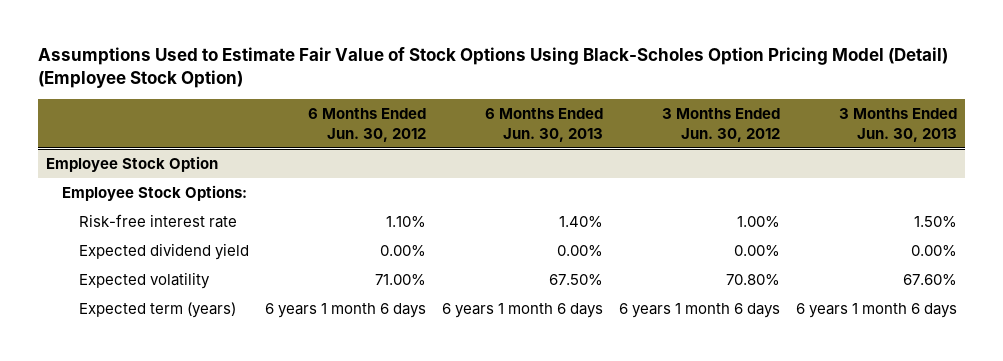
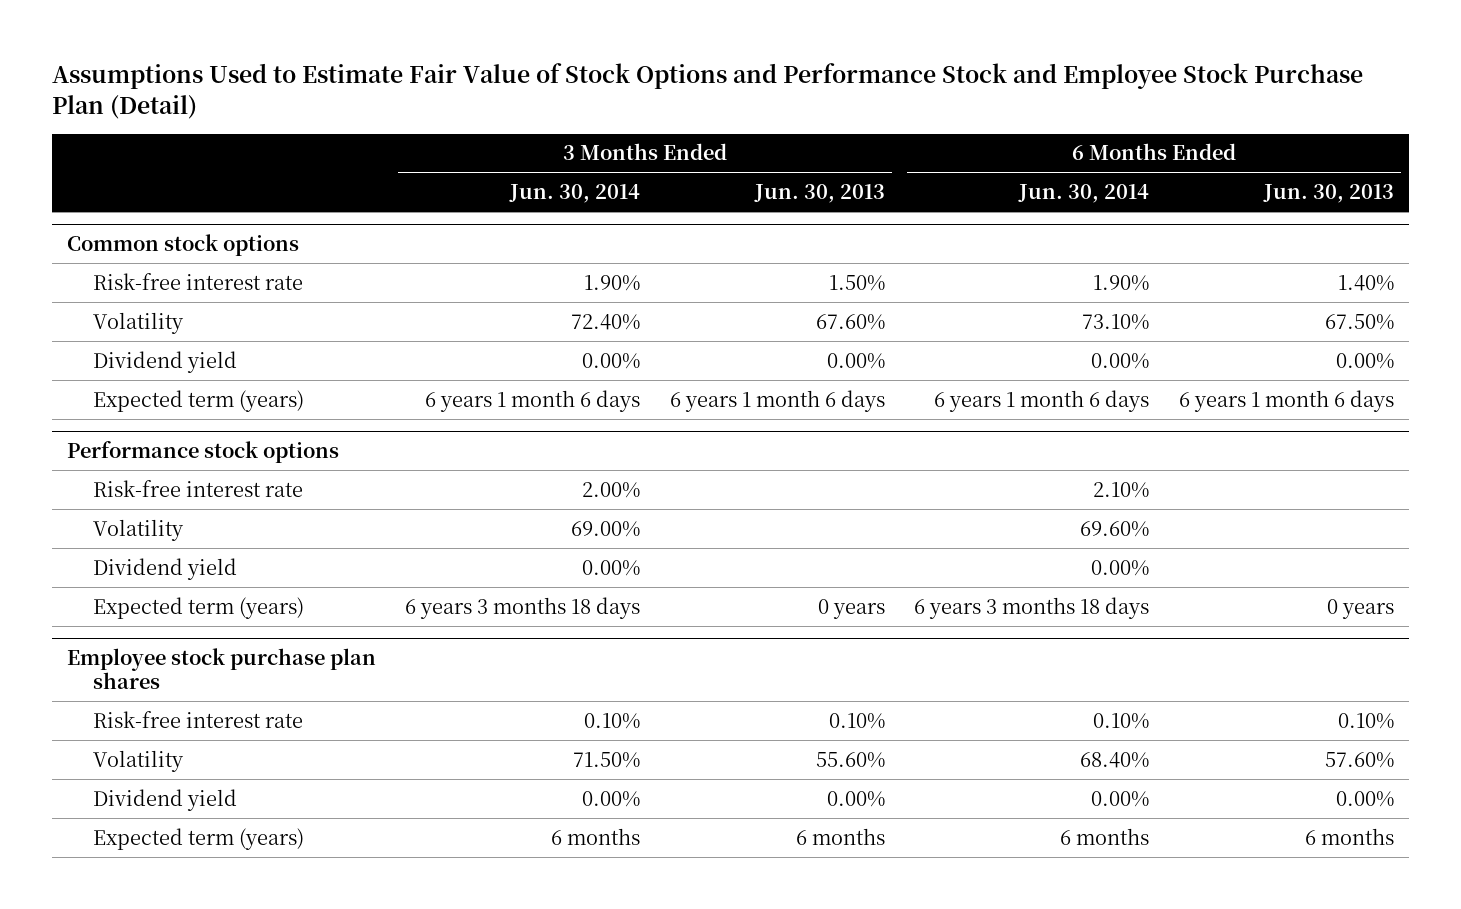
- Assumptions Used to Estimate Fair Value of Stock Options Using Black-Scholes Option Pricing Model (Detail) (Employee Stock Option)
+ Assumptions Used to Estimate Fair Value of Stock Options and Performance Stock and Employee Stock Purchase Plan (Detail)
- | 6 Months Ended Jun. 30, 2012 | 6 Months Ended Jun. 30, 2013 | 3 Months Ended Jun. 30, 2012 | 3 Months Ended Jun. 30, 2013
+ | 3 Months Ended Jun. 30, 2014 | 3 Months Ended Jun. 30, 2013 | 6 Months Ended Jun. 30, 2014 | 6 Months Ended Jun. 30, 2013
- Employee Stock Option
- Employee Stock Options:
+ Common stock options
- Expected dividend yield | 0.00% | 0.00% | 0.00% | 0.00%
- Expected volatility | 71.00% | 67.50% | 70.80% | 67.60%
+ Volatility | 72.40% | 67.60% | 73.10% | 67.50%
+ Dividend yield | 0.00% | 0.00% | 0.00% | 0.00%
+ Performance stock options
+ Risk-free interest rate | 2.00% | | 2.10% |
+ Volatility | 69.00% | | 69.60% |
+ Dividend yield | 0.00% | | 0.00% |
+ Expected term (years) | 6 years 3 months 18 days | 0 years | 6 years 3 months 18 days | 0 years
+ Employee stock purchase plan shares
+ Risk-free interest rate | 0.10% | 0.10% | 0.10% | 0.10%
+ Volatility | 71.50% | 55.60% | 68.40% | 57.60%
+ Dividend yield | 0.00% | 0.00% | 0.00% | 0.00%
+ Expected term (years) | 6 months | 6 months | 6 months | 6 months

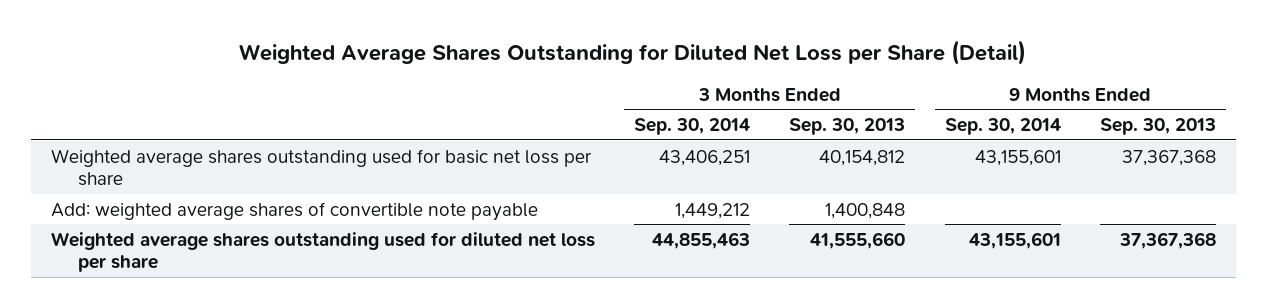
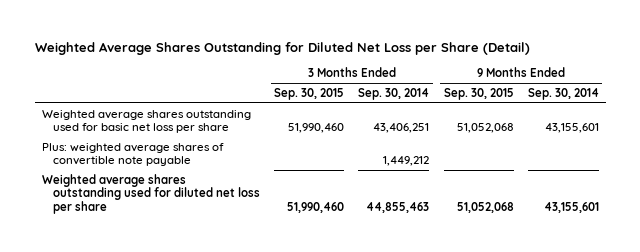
- | 3 Months Ended Sep. 30, 2014 | 3 Months Ended Sep. 30, 2013 | 9 Months Ended Sep. 30, 2014 | 9 Months Ended Sep. 30, 2013
+ | 3 Months Ended Sep. 30, 2015 | 3 Months Ended Sep. 30, 2014 | 9 Months Ended Sep. 30, 2015 | 9 Months Ended Sep. 30, 2014
- Add: weighted average shares of convertible note payable | 1,449,212 | 1,400,848 | |
+ Plus: weighted average shares of convertible note payable | | 1,449,212 | |

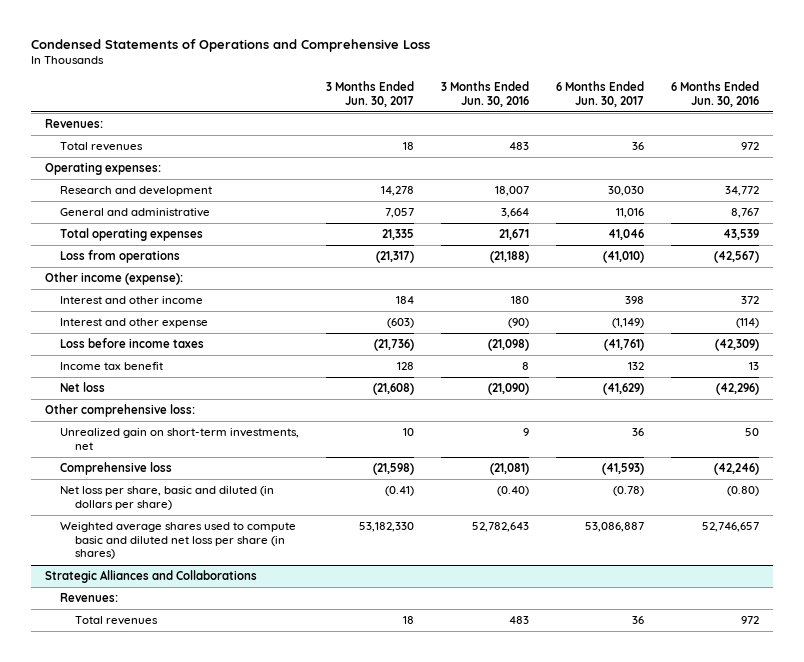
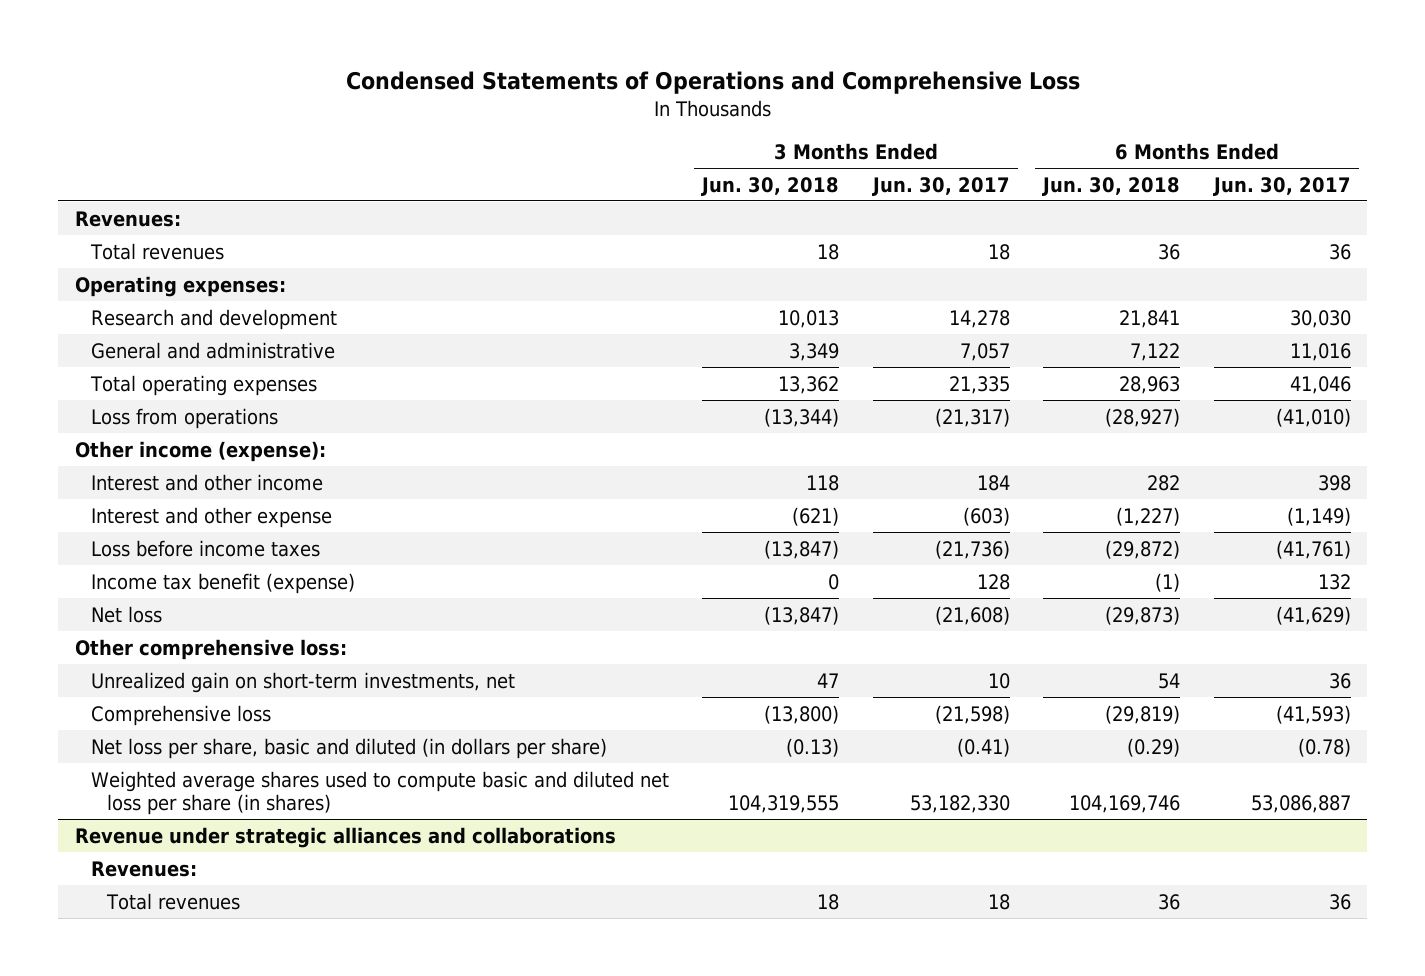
- | 3 Months Ended Jun. 30, 2017 | 3 Months Ended Jun. 30, 2016 | 6 Months Ended Jun. 30, 2017 | 6 Months Ended Jun. 30, 2016
+ | 3 Months Ended Jun. 30, 2018 | 3 Months Ended Jun. 30, 2017 | 6 Months Ended Jun. 30, 2018 | 6 Months Ended Jun. 30, 2017
- Income tax benefit | 128 | 8 | 132 | 13
+ Income tax benefit (expense) | 0 | 128 | (1) | 132
- Strategic Alliances and Collaborations
+ Revenue under strategic alliances and collaborations

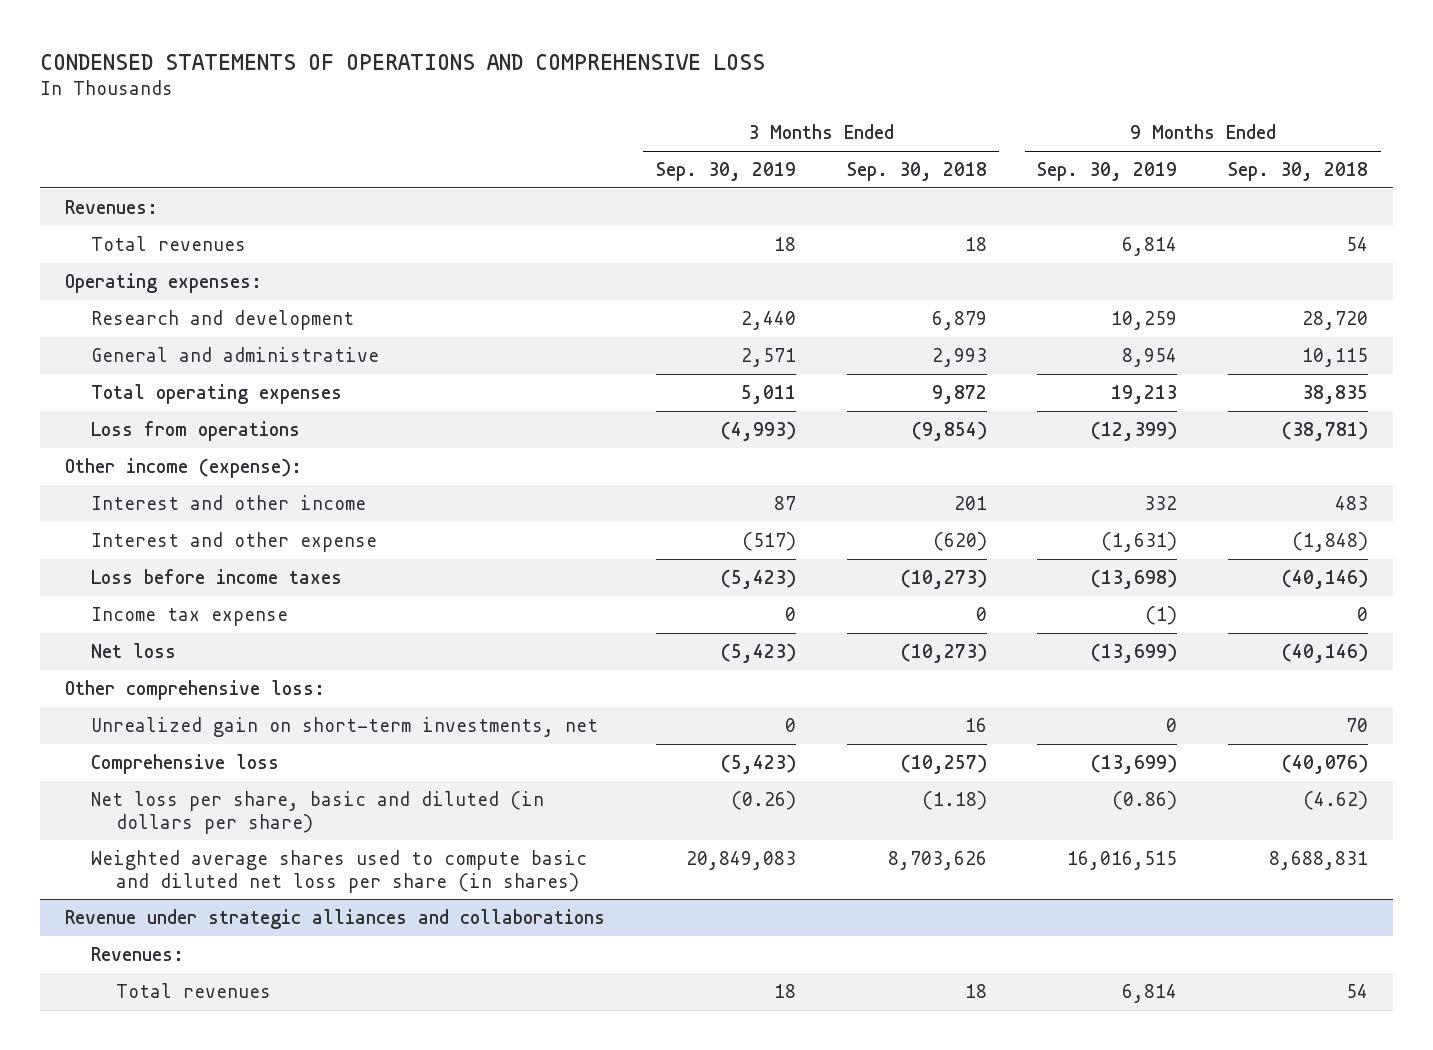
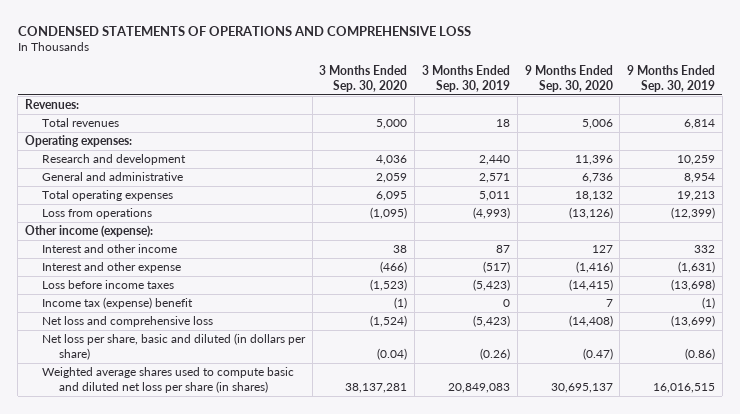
- | 3 Months Ended Sep. 30, 2019 | 3 Months Ended Sep. 30, 2018 | 9 Months Ended Sep. 30, 2019 | 9 Months Ended Sep. 30, 2018
+ | 3 Months Ended Sep. 30, 2020 | 3 Months Ended Sep. 30, 2019 | 9 Months Ended Sep. 30, 2020 | 9 Months Ended Sep. 30, 2019
- Income tax expense | 0 | 0 | (1) | 0
- Net loss | (5,423) | (10,273) | (13,699) | (40,146)
- Other comprehensive loss:
- Unrealized gain on short-term investments, net | 0 | 16 | 0 | 70
- Comprehensive loss | (5,423) | (10,257) | (13,699) | (40,076)
+ Income tax (expense) benefit | (1) | 0 | 7 | (1)
+ Net loss and comprehensive loss | (1,524) | (5,423) | (14,408) | (13,699)
- Revenue under strategic alliances and collaborations
- Revenues:
- Total revenues | 18 | 18 | 6,814 | 54

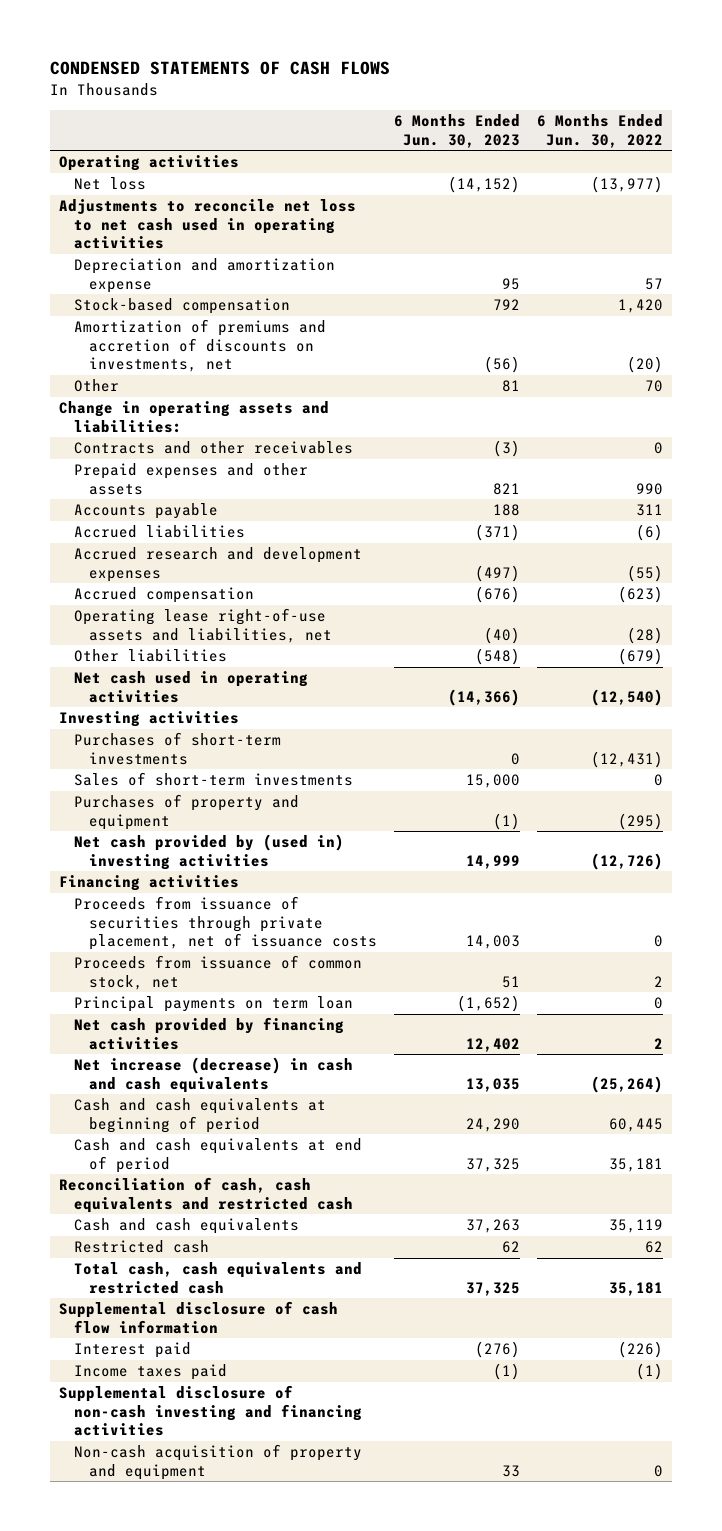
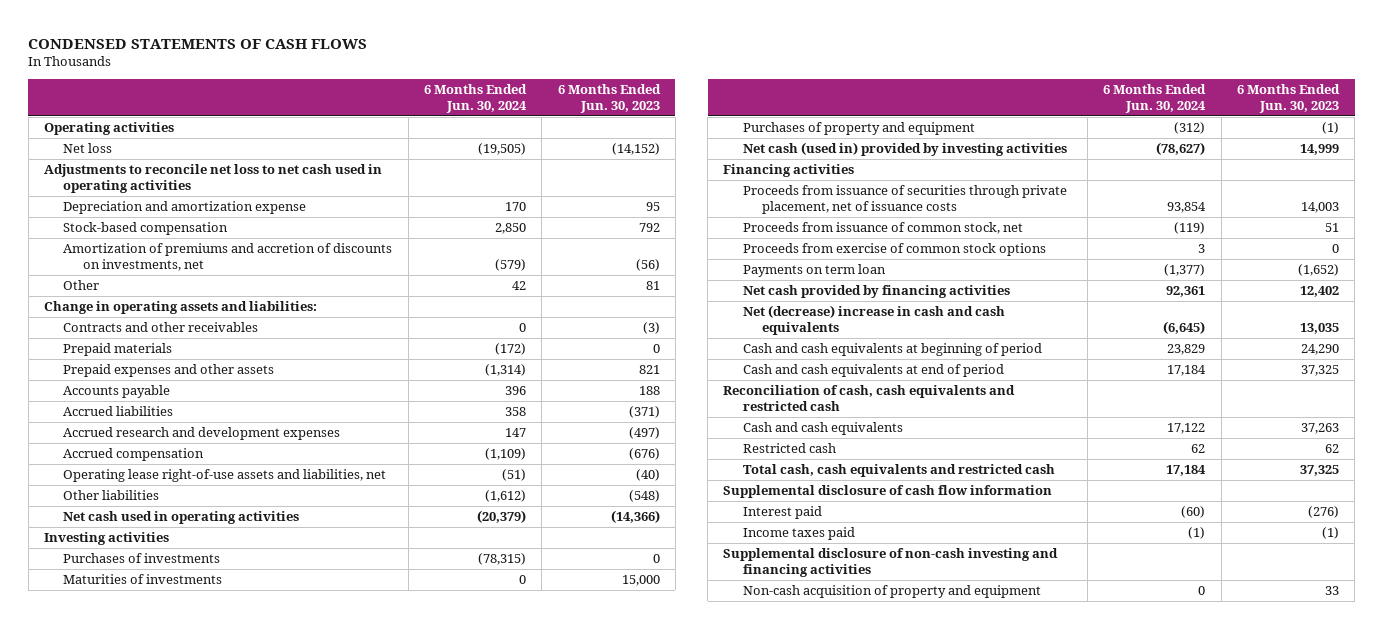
- | 6 Months Ended Jun. 30, 2023 | 6 Months Ended Jun. 30, 2022
+ | 6 Months Ended Jun. 30, 2024 | 6 Months Ended Jun. 30, 2023
+ Prepaid materials | (172) | 0
- Purchases of short-term investments | 0 | (12,431)
- Sales of short-term investments | 15,000 | 0
+ Purchases of investments | (78,315) | 0
+ Maturities of investments | 0 | 15,000
- Net cash provided by (used in) investing activities | 14,999 | (12,726)
+ Net cash (used in) provided by investing activities | (78,627) | 14,999
- Principal payments on term loan | (1,652) | 0
+ Proceeds from exercise of common stock options | 3 | 0
+ Payments on term loan | (1,377) | (1,652)
- Net increase (decrease) in cash and cash equivalents | 13,035 | (25,264)
+ Net (decrease) increase in cash and cash equivalents | (6,645) | 13,035

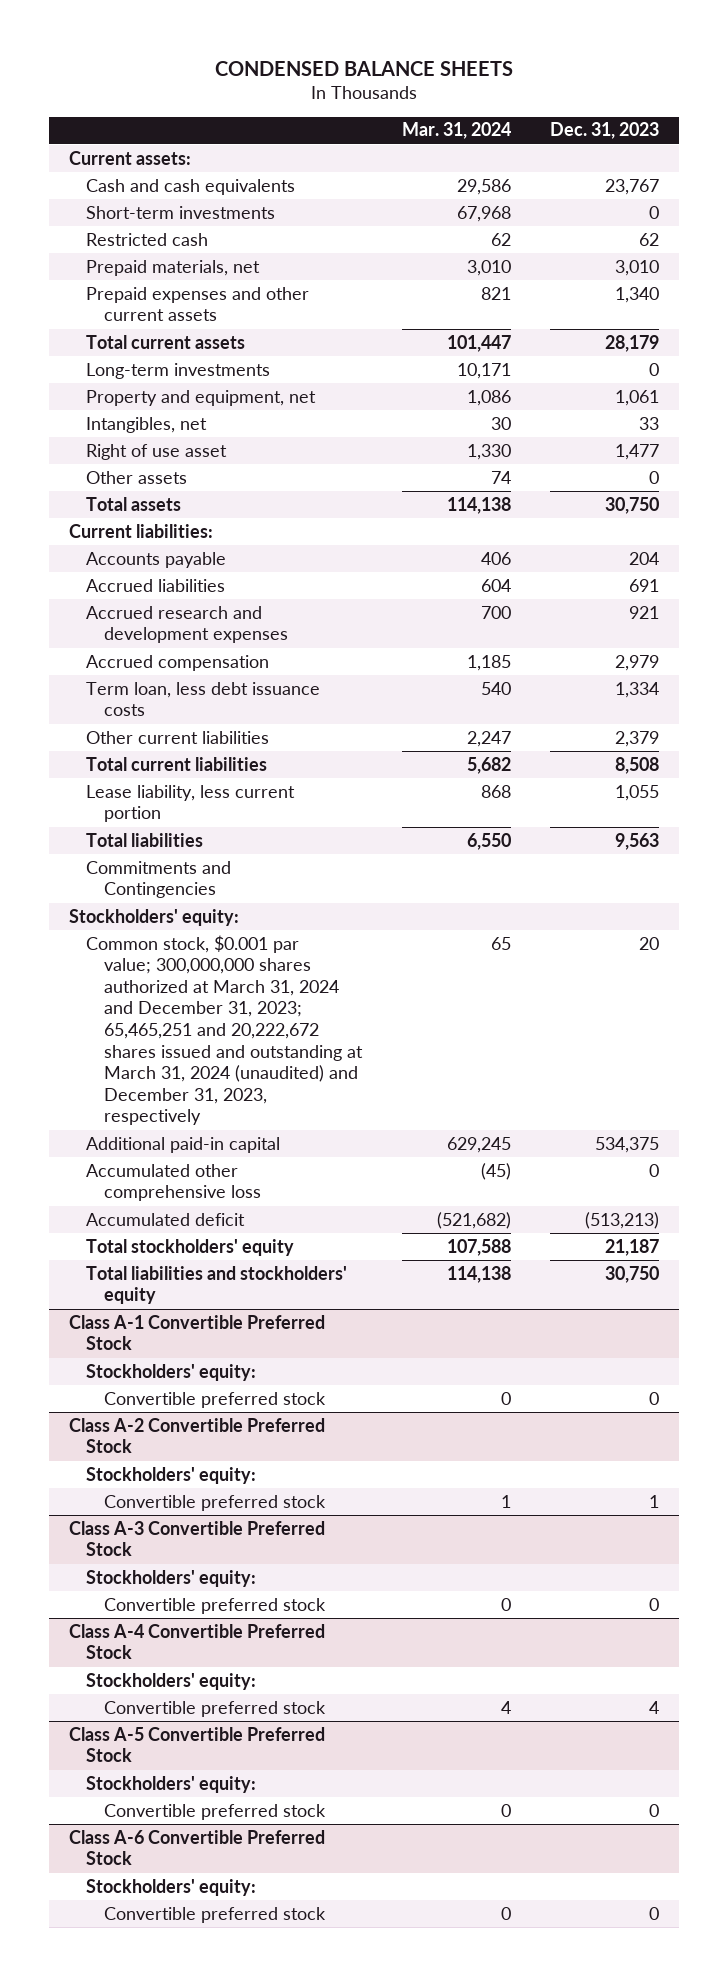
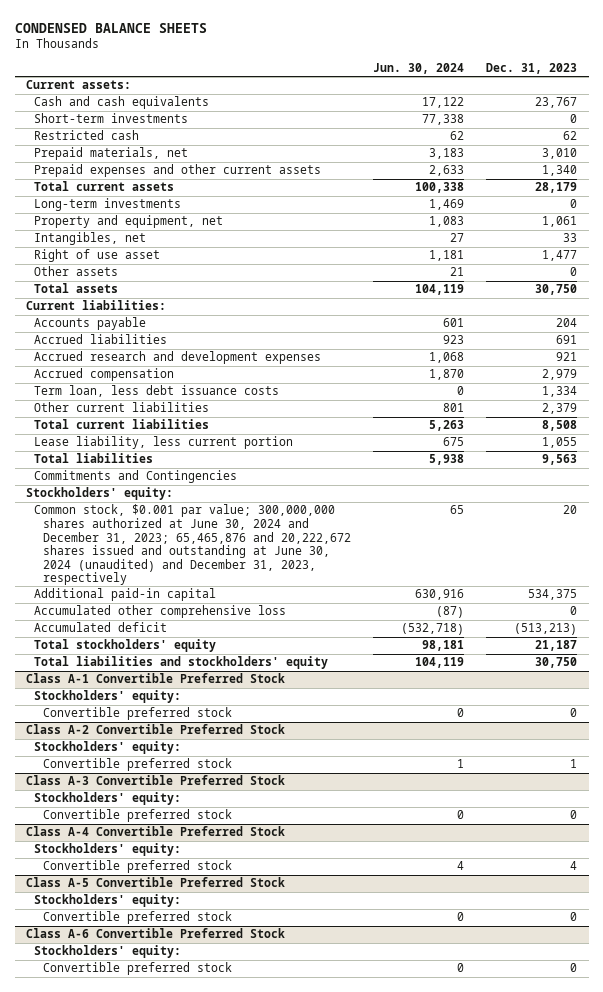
- | Mar. 31, 2024 | Dec. 31, 2023
+ | Jun. 30, 2024 | Dec. 31, 2023
- Common stock, $0.001 par value; 300,000,000 shares authorized at March 31, 2024 and December 31, 2023; 65,465,251 and 20,222,672 shares issued and outstanding at March 31, 2024 (unaudited) and December 31, 2023, respectively | 65 | 20
+ Common stock, $0.001 par value; 300,000,000 shares authorized at June 30, 2024 and December 31, 2023; 65,465,876 and 20,222,672 shares issued and outstanding at June 30, 2024 (unaudited) and December 31, 2023, respectively | 65 | 20

